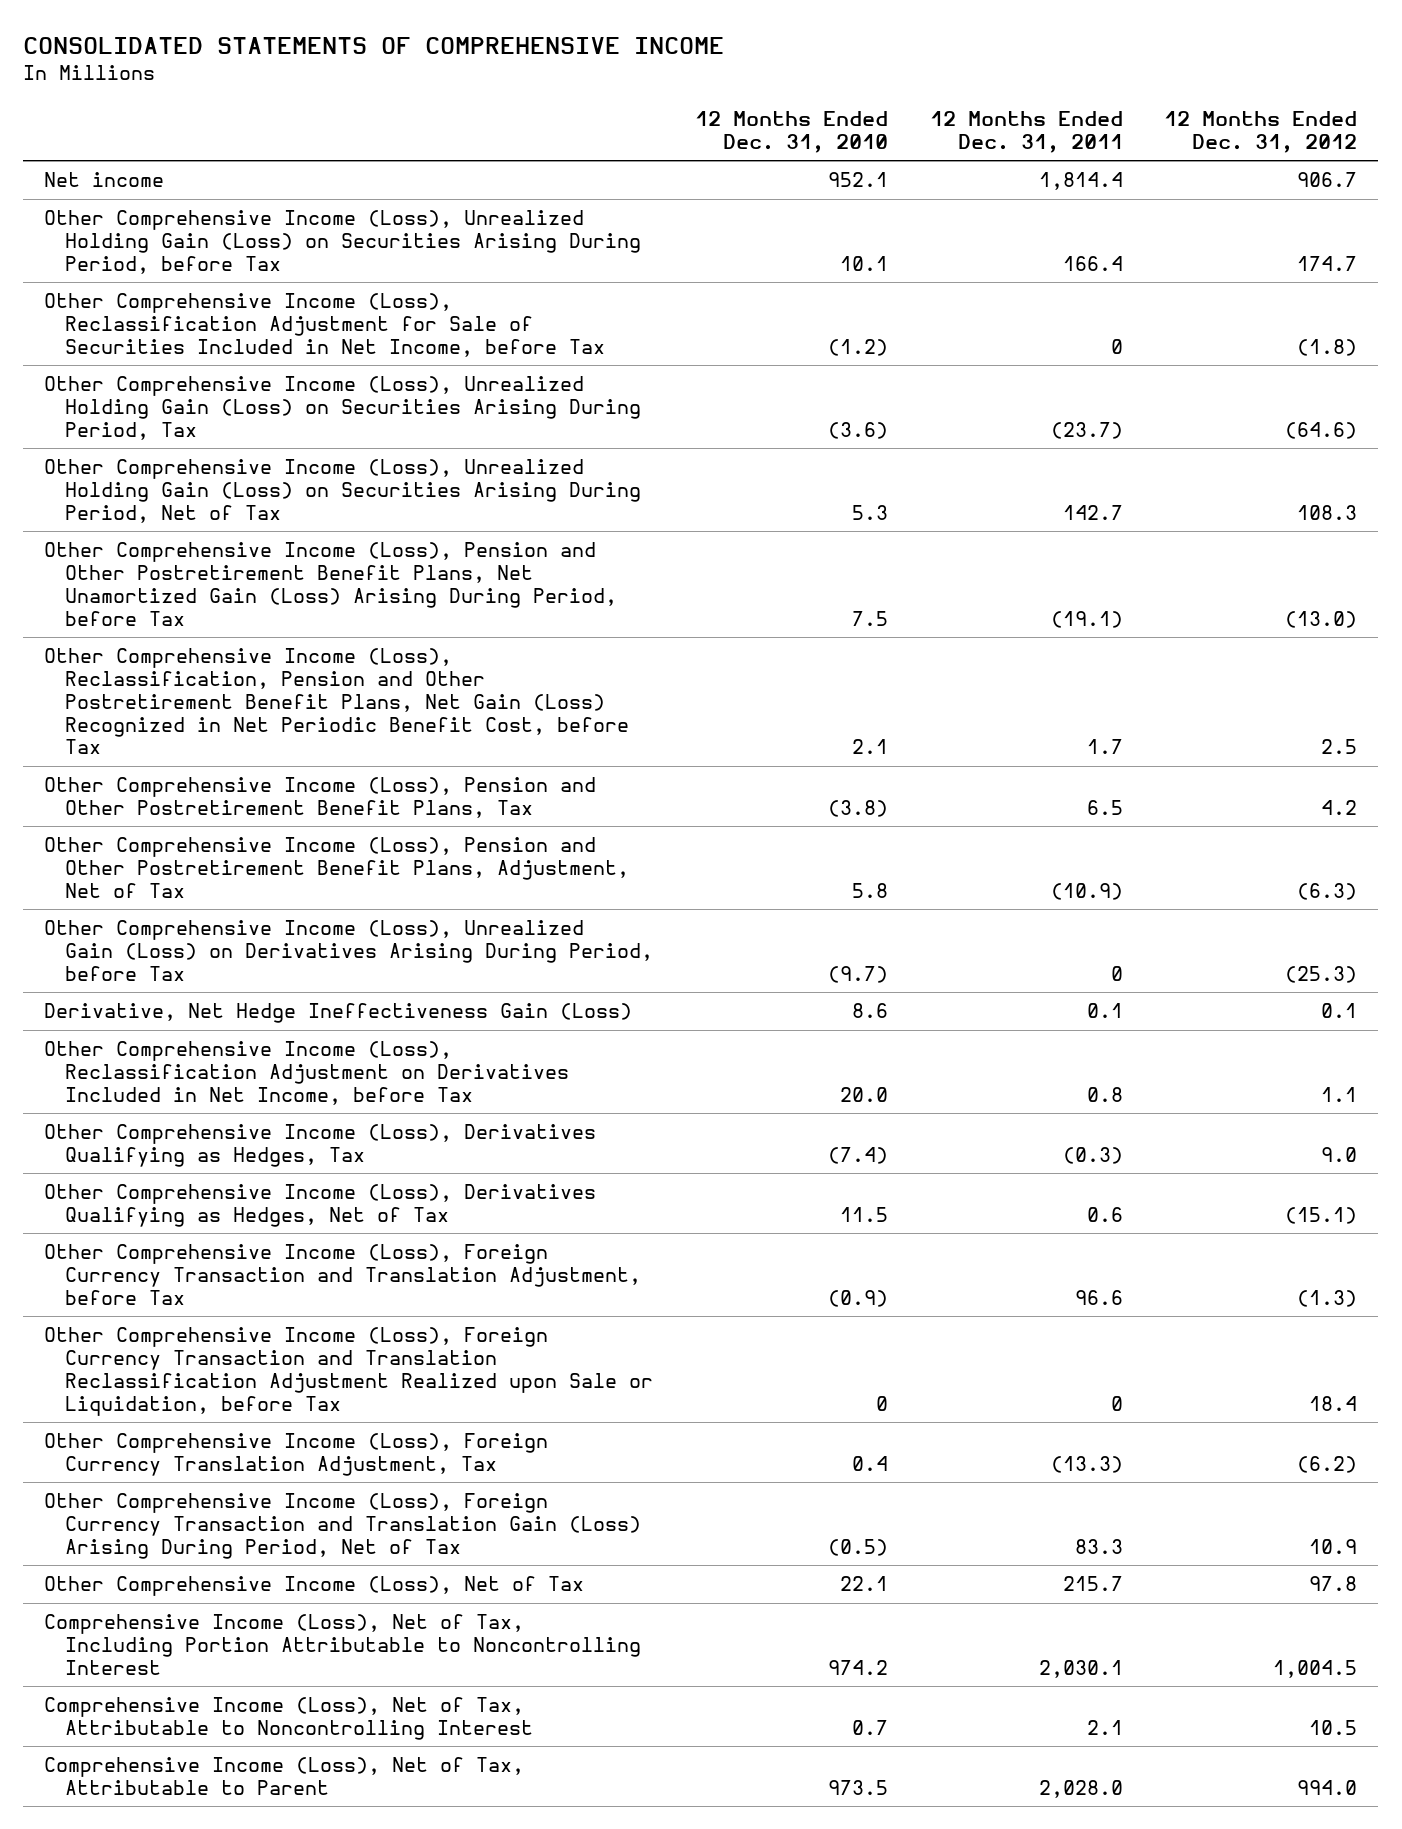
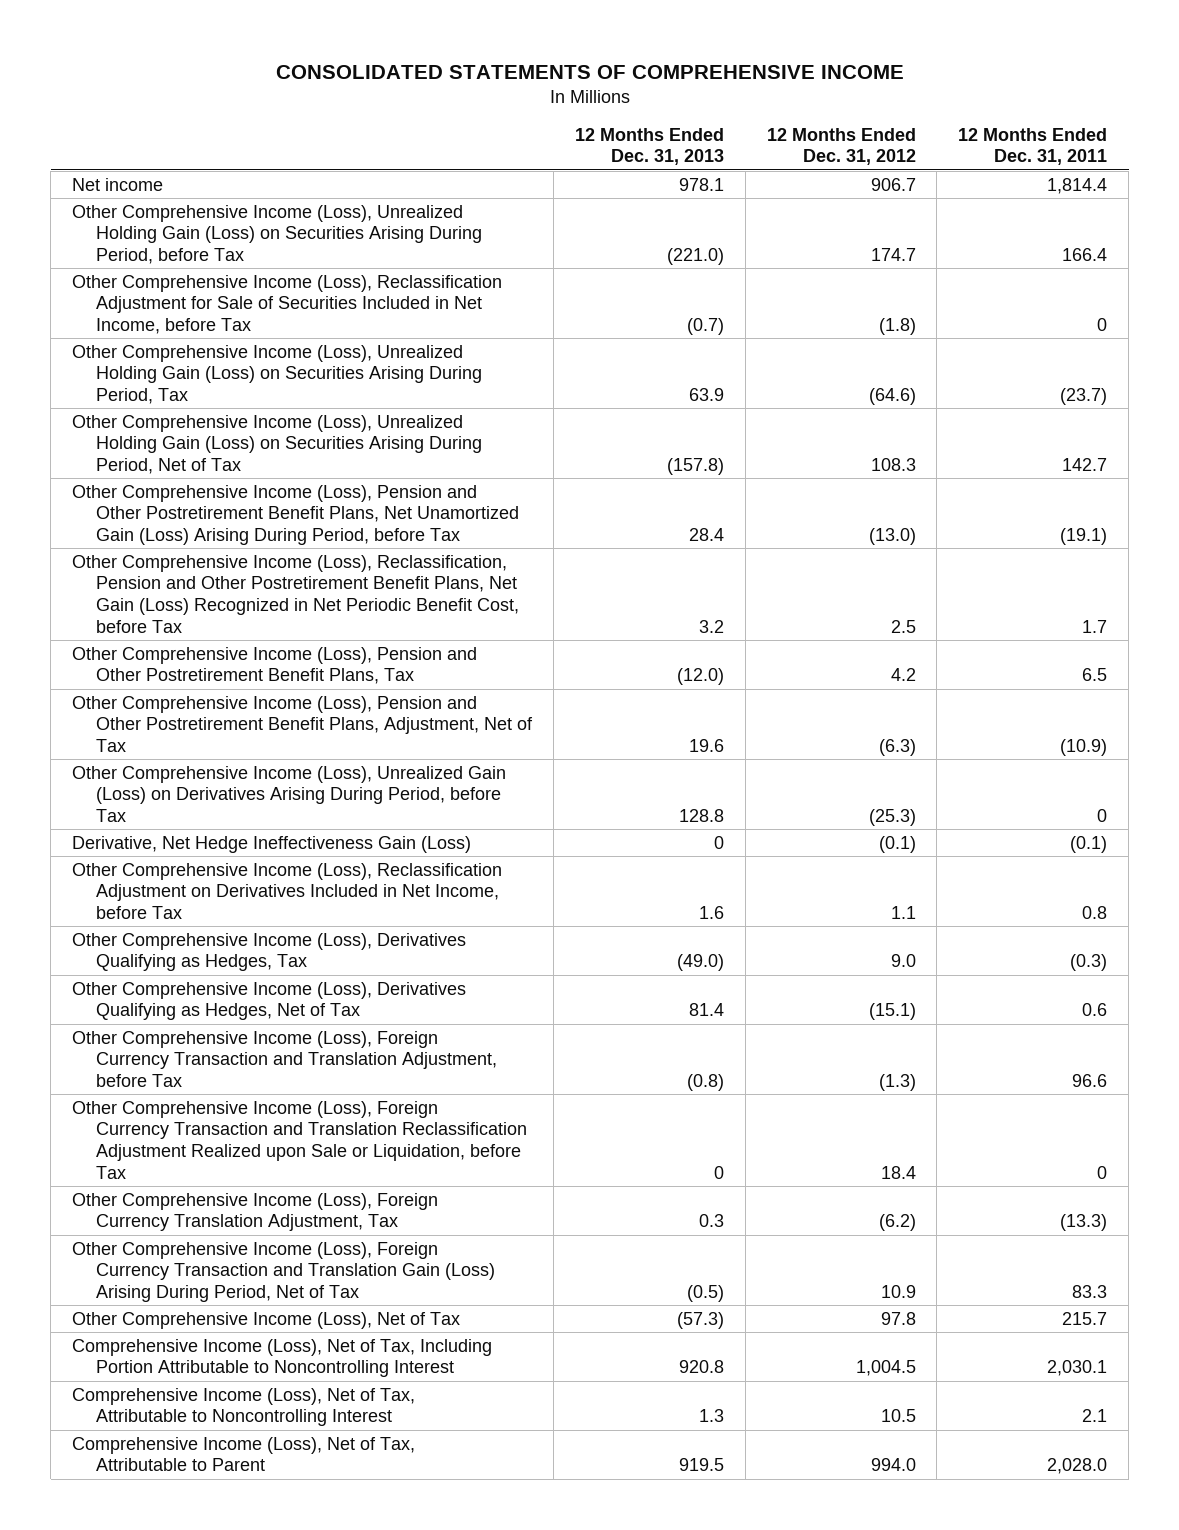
- | 12 Months Ended Dec. 31, 2010 | 12 Months Ended Dec. 31, 2011 | 12 Months Ended Dec. 31, 2012
+ | 12 Months Ended Dec. 31, 2013 | 12 Months Ended Dec. 31, 2012 | 12 Months Ended Dec. 31, 2011
- Derivative, Net Hedge Ineffectiveness Gain (Loss) | 8.6 | 0.1 | 0.1
+ Derivative, Net Hedge Ineffectiveness Gain (Loss) | 0 | (0.1) | (0.1)

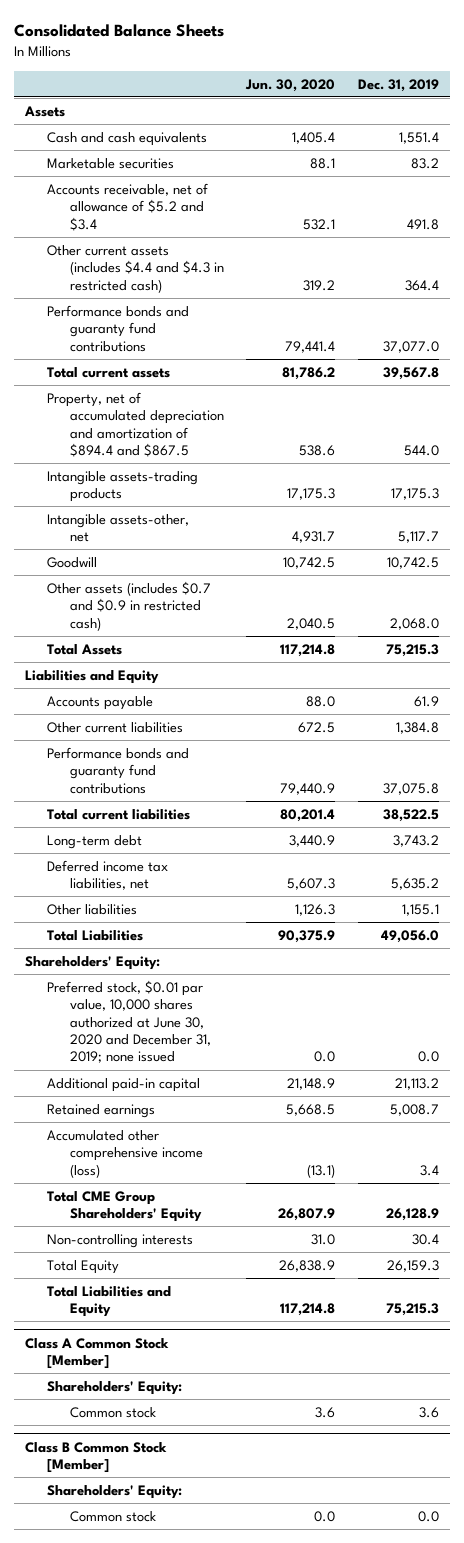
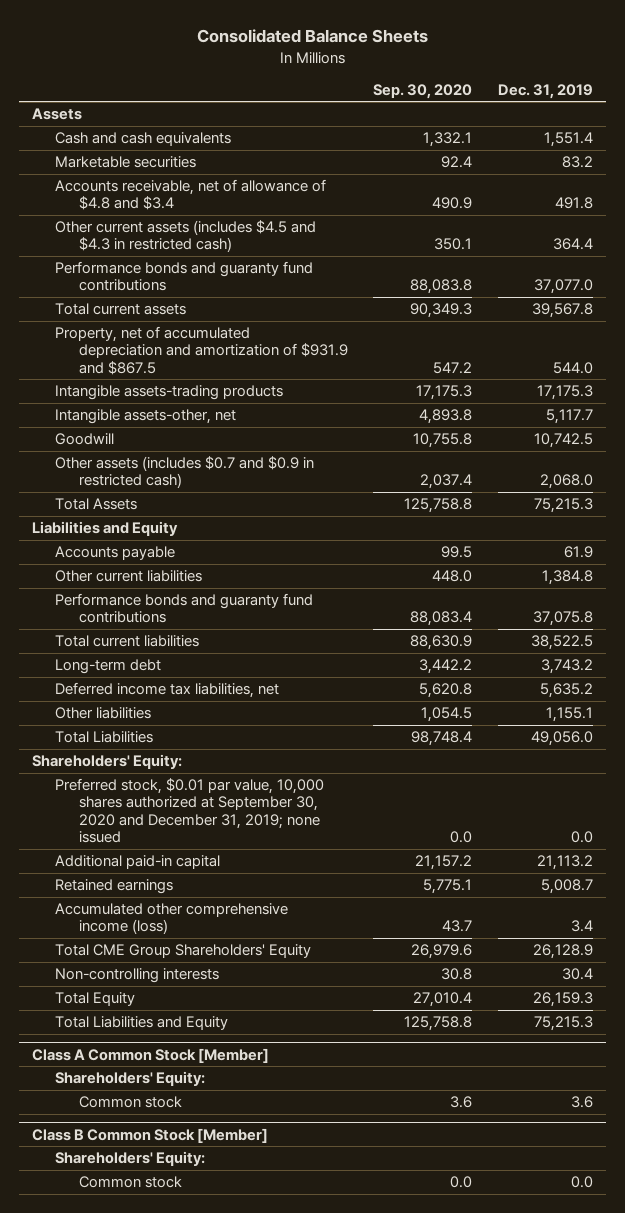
- | Jun. 30, 2020 | Dec. 31, 2019
+ | Sep. 30, 2020 | Dec. 31, 2019
- Accounts receivable, net of allowance of $5.2 and $3.4 | 532.1 | 491.8
- Other current assets (includes $4.4 and $4.3 in restricted cash) | 319.2 | 364.4
+ Accounts receivable, net of allowance of $4.8 and $3.4 | 490.9 | 491.8
+ Other current assets (includes $4.5 and $4.3 in restricted cash) | 350.1 | 364.4
- Property, net of accumulated depreciation and amortization of $894.4 and $867.5 | 538.6 | 544.0
+ Property, net of accumulated depreciation and amortization of $931.9 and $867.5 | 547.2 | 544.0
- Preferred stock, $0.01 par value, 10,000 shares authorized at June 30, 2020 and December 31, 2019; none issued | 0.0 | 0.0
+ Preferred stock, $0.01 par value, 10,000 shares authorized at September 30, 2020 and December 31, 2019; none issued | 0.0 | 0.0

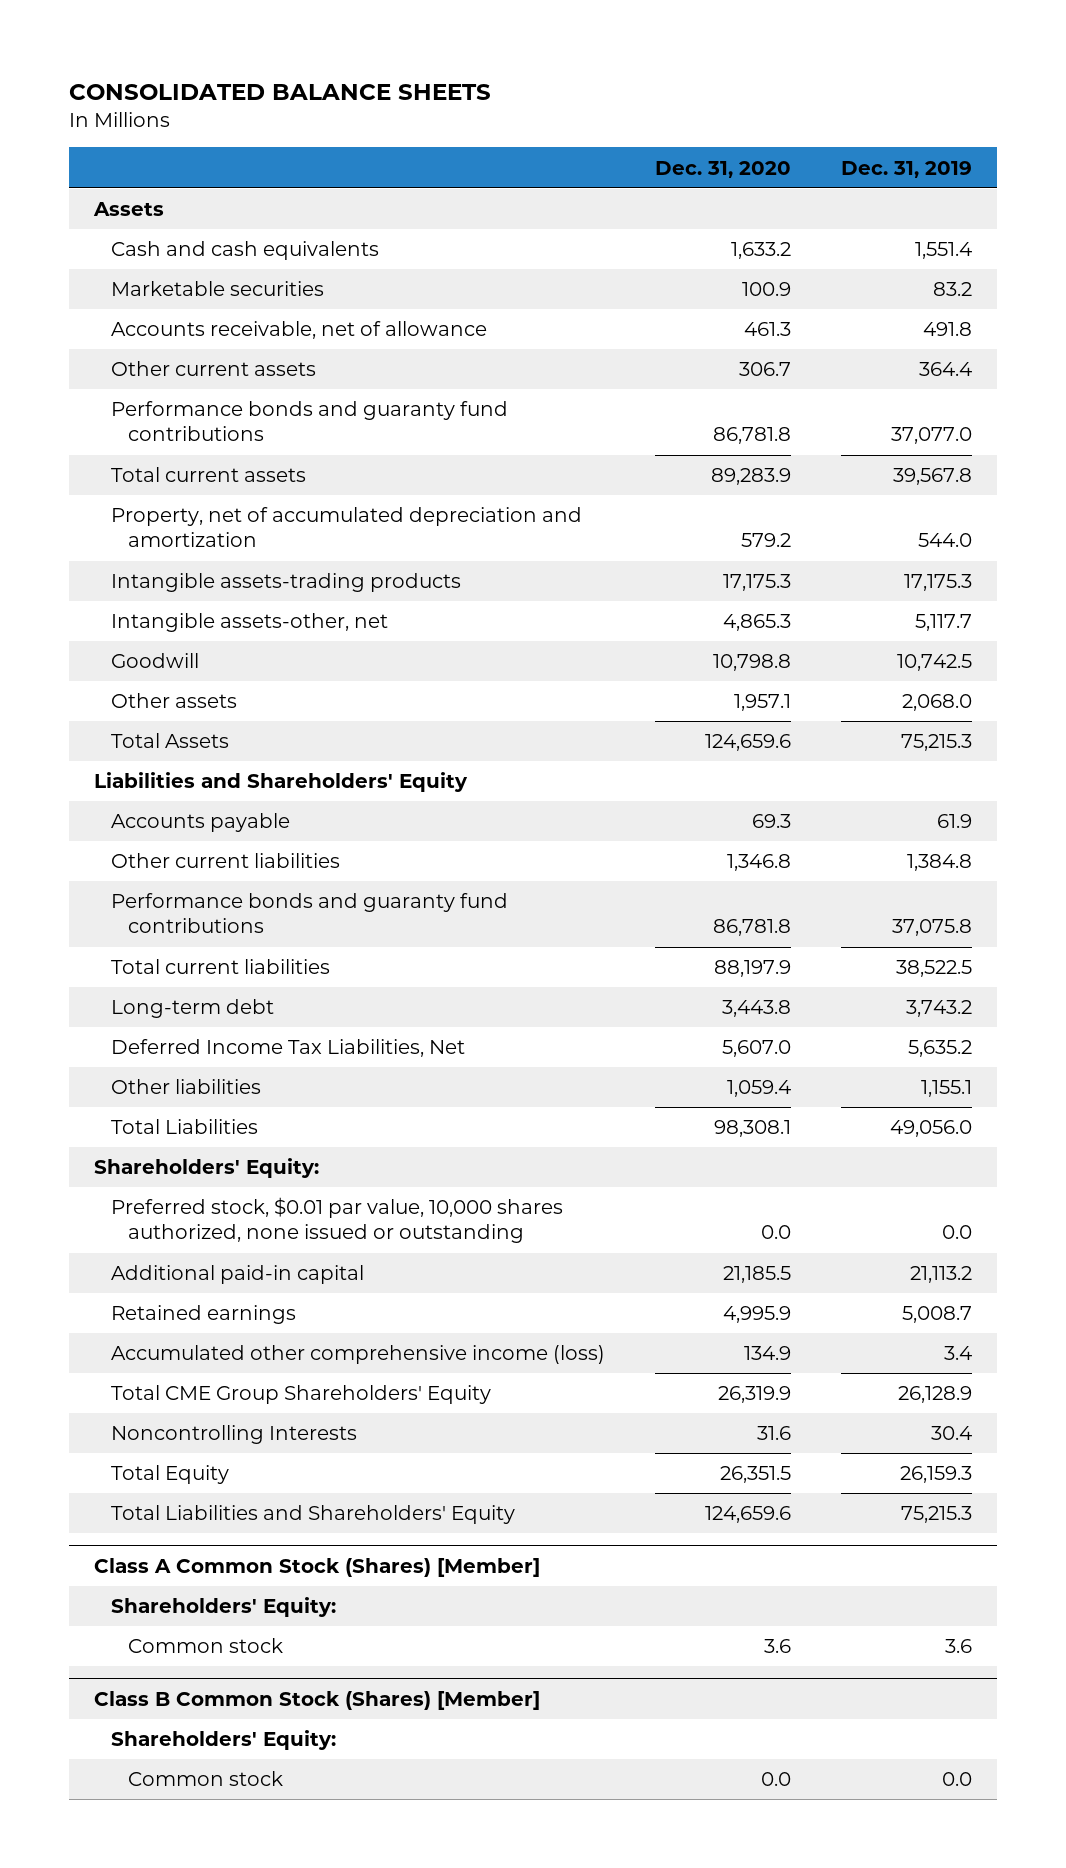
- Consolidated Balance Sheets
+ CONSOLIDATED BALANCE SHEETS
- | Sep. 30, 2020 | Dec. 31, 2019
+ | Dec. 31, 2020 | Dec. 31, 2019
- Accounts receivable, net of allowance of $4.8 and $3.4 | 490.9 | 491.8
- Other current assets (includes $4.5 and $4.3 in restricted cash) | 350.1 | 364.4
+ Accounts receivable, net of allowance | 461.3 | 491.8
+ Other current assets | 306.7 | 364.4
- Property, net of accumulated depreciation and amortization of $931.9 and $867.5 | 547.2 | 544.0
+ Property, net of accumulated depreciation and amortization | 579.2 | 544.0
- Other assets (includes $0.7 and $0.9 in restricted cash) | 2,037.4 | 2,068.0
+ Other assets | 1,957.1 | 2,068.0
- Liabilities and Equity
+ Liabilities and Shareholders' Equity
- Deferred income tax liabilities, net | 5,620.8 | 5,635.2
+ Deferred Income Tax Liabilities, Net | 5,607.0 | 5,635.2
- Preferred stock, $0.01 par value, 10,000 shares authorized at September 30, 2020 and December 31, 2019; none issued | 0.0 | 0.0
+ Preferred stock, $0.01 par value, 10,000 shares authorized, none issued or outstanding | 0.0 | 0.0
- Non-controlling interests | 30.8 | 30.4
+ Noncontrolling Interests | 31.6 | 30.4
- Total Liabilities and Equity | 125,758.8 | 75,215.3
- Class A Common Stock [Member]
+ Total Liabilities and Shareholders' Equity | 124,659.6 | 75,215.3
+ Class A Common Stock (Shares) [Member]
- Class B Common Stock [Member]
+ Class B Common Stock (Shares) [Member]

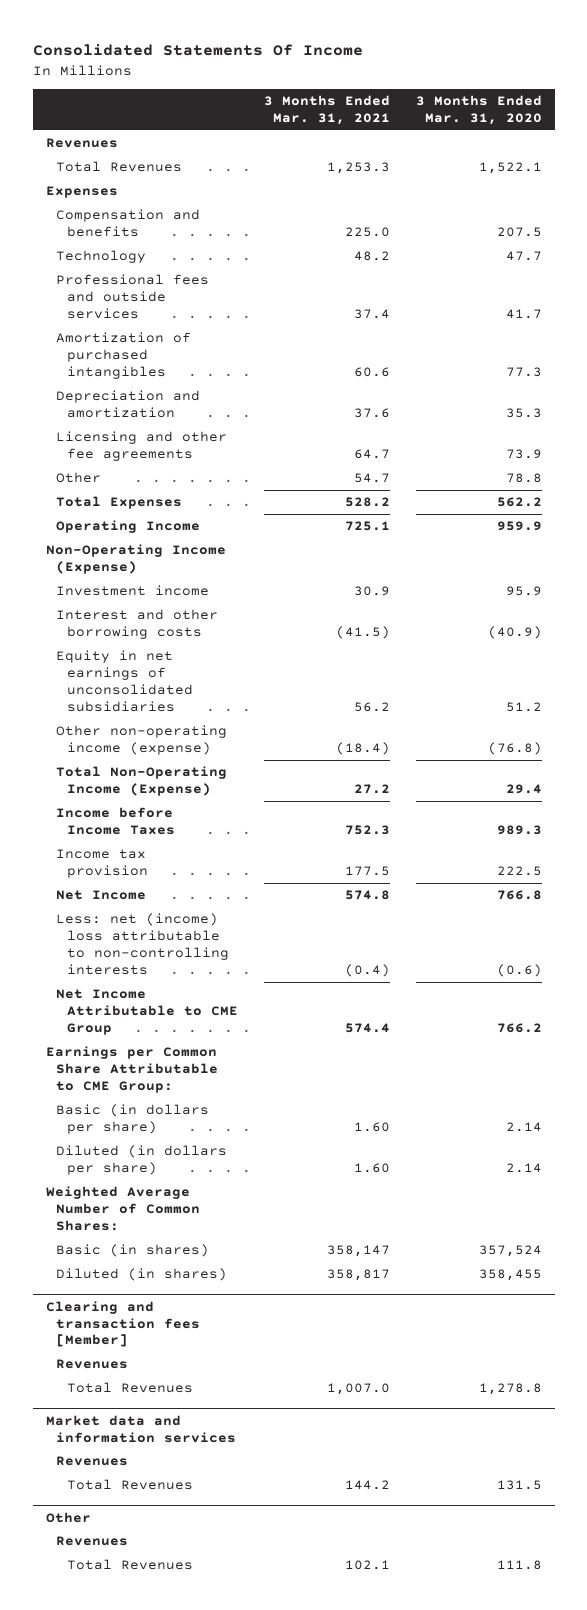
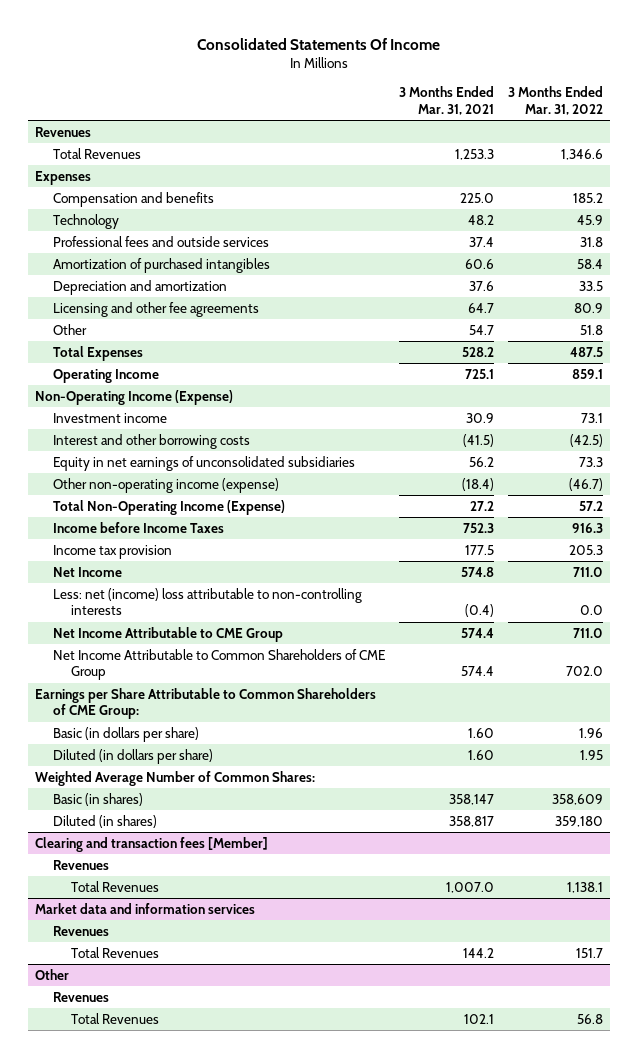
- | 3 Months Ended Mar. 31, 2021 | 3 Months Ended Mar. 31, 2020
+ | 3 Months Ended Mar. 31, 2021 | 3 Months Ended Mar. 31, 2022
- Earnings per Common Share Attributable to CME Group:
+ Net Income Attributable to Common Shareholders of CME Group | 574.4 | 702.0
+ Earnings per Share Attributable to Common Shareholders of CME Group:

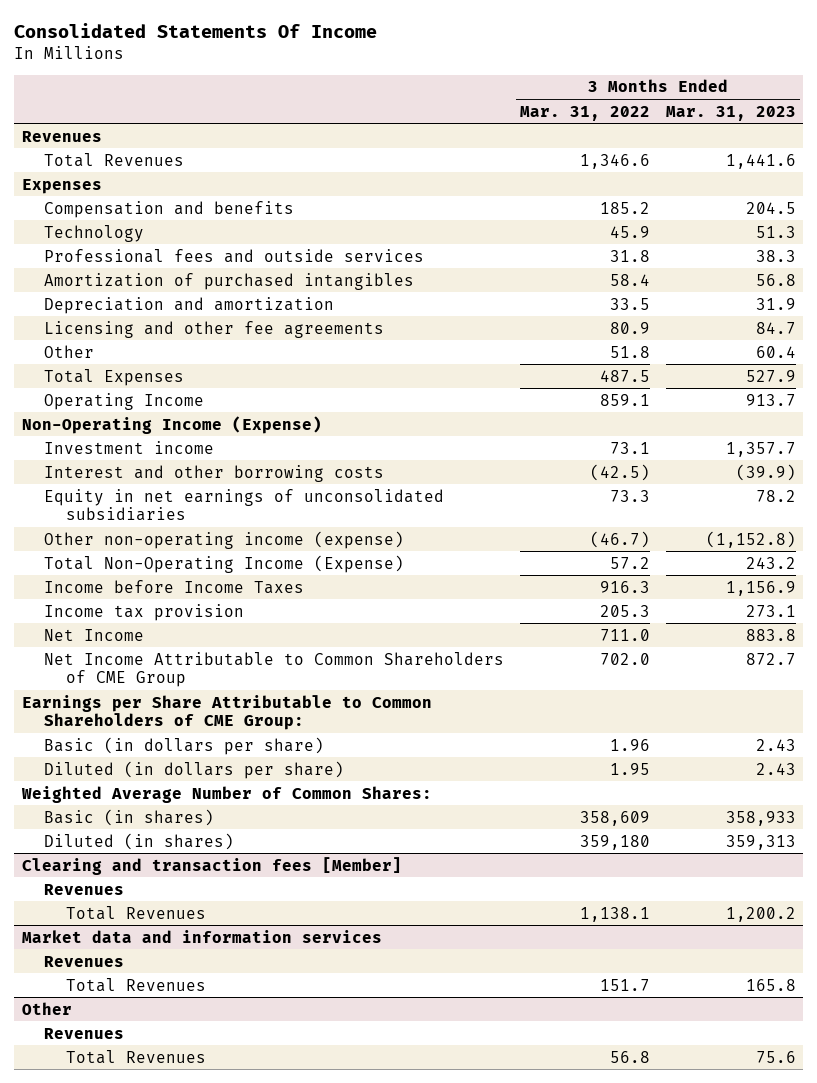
- | 3 Months Ended Mar. 31, 2021 | 3 Months Ended Mar. 31, 2022
+ | 3 Months Ended Mar. 31, 2022 | 3 Months Ended Mar. 31, 2023
- Less: net (income) loss attributable to non-controlling interests | (0.4) | 0.0
- Net Income Attributable to CME Group | 574.4 | 711.0

